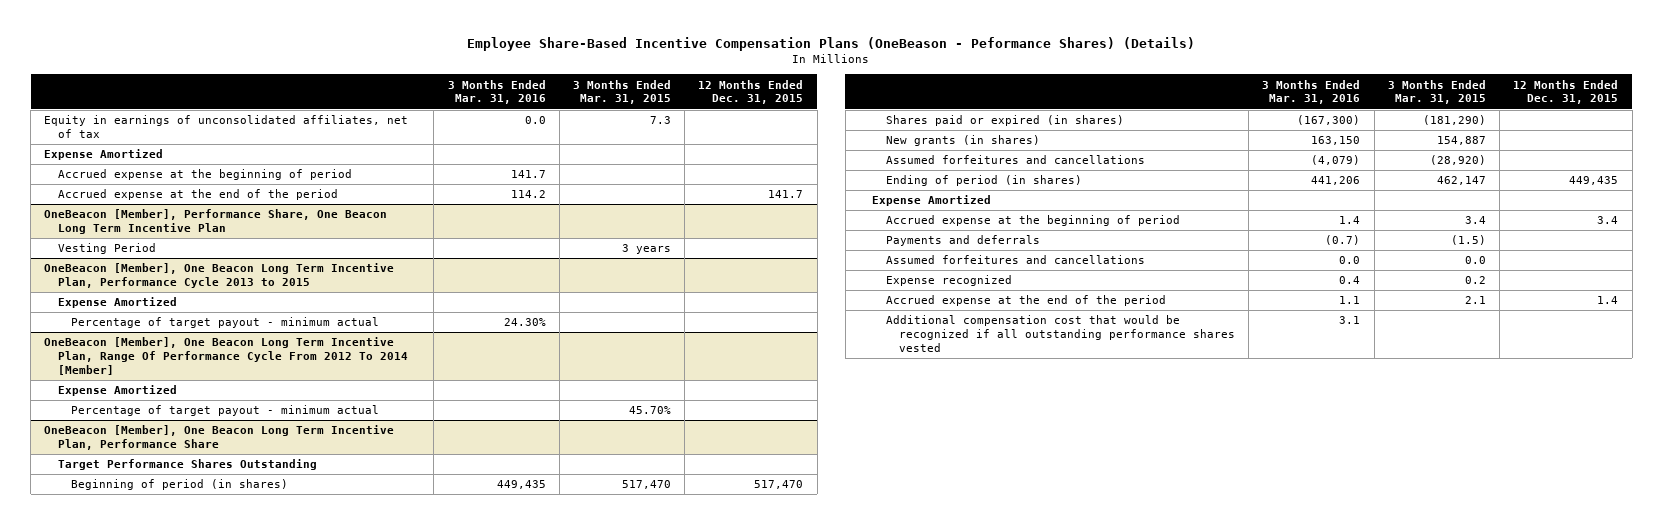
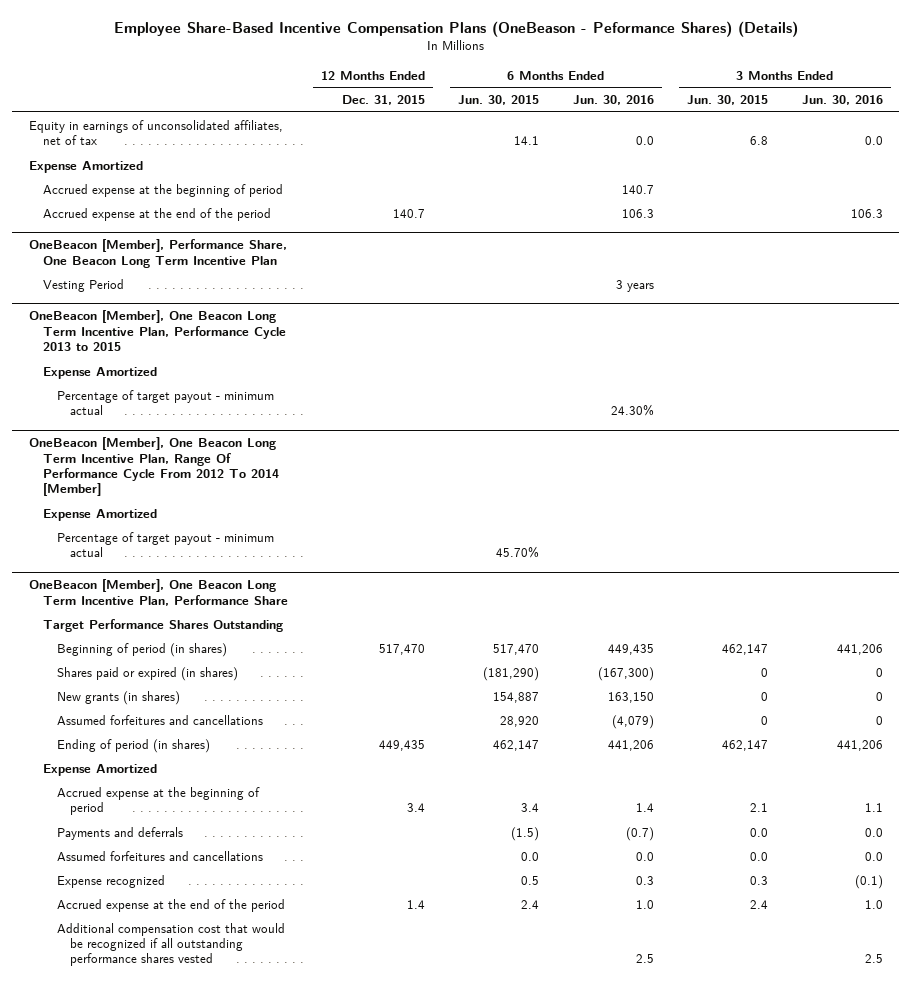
- | 3 Months Ended Mar. 31, 2016 | 3 Months Ended Mar. 31, 2015 | 12 Months Ended Dec. 31, 2015
+ | 12 Months Ended Dec. 31, 2015 | 6 Months Ended Jun. 30, 2015 | 6 Months Ended Jun. 30, 2016 | 3 Months Ended Jun. 30, 2015 | 3 Months Ended Jun. 30, 2016
- Accrued expense at the end of the period | 114.2 | | 141.7
+ Accrued expense at the end of the period | 140.7 | | 106.3 | | 106.3

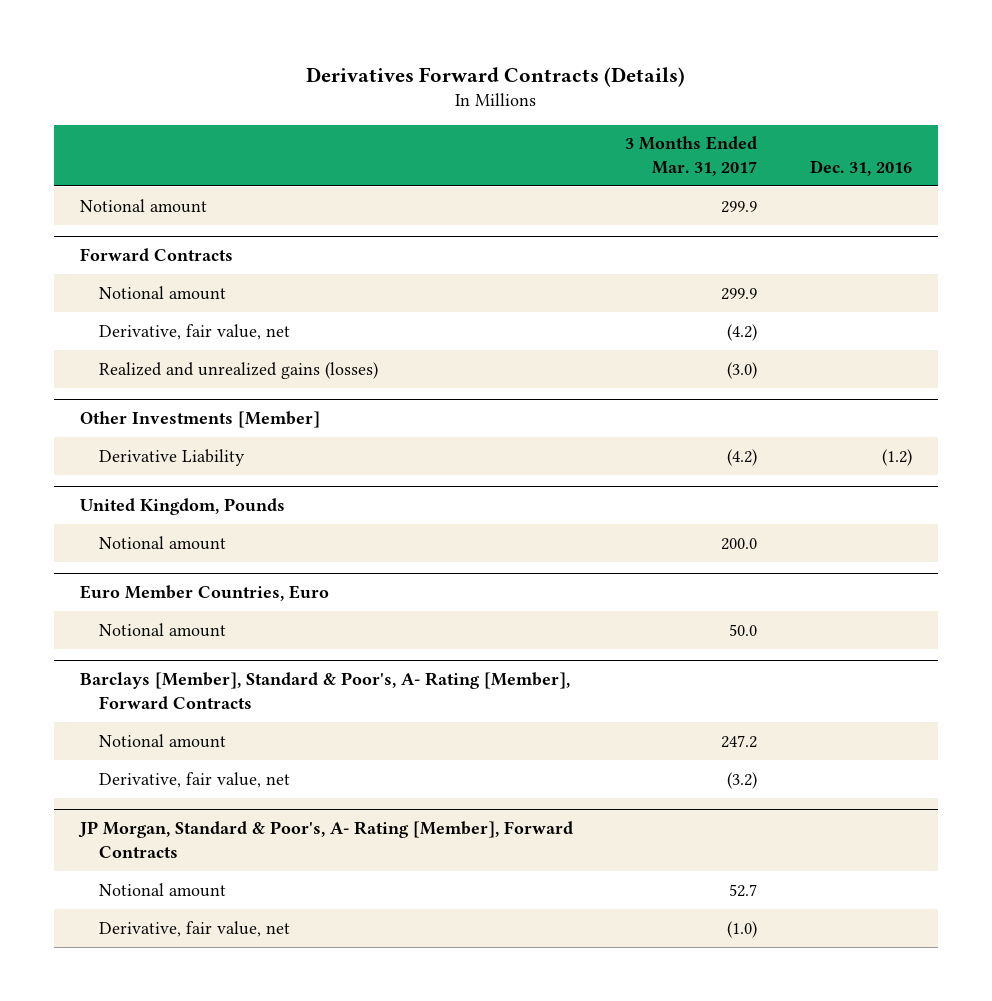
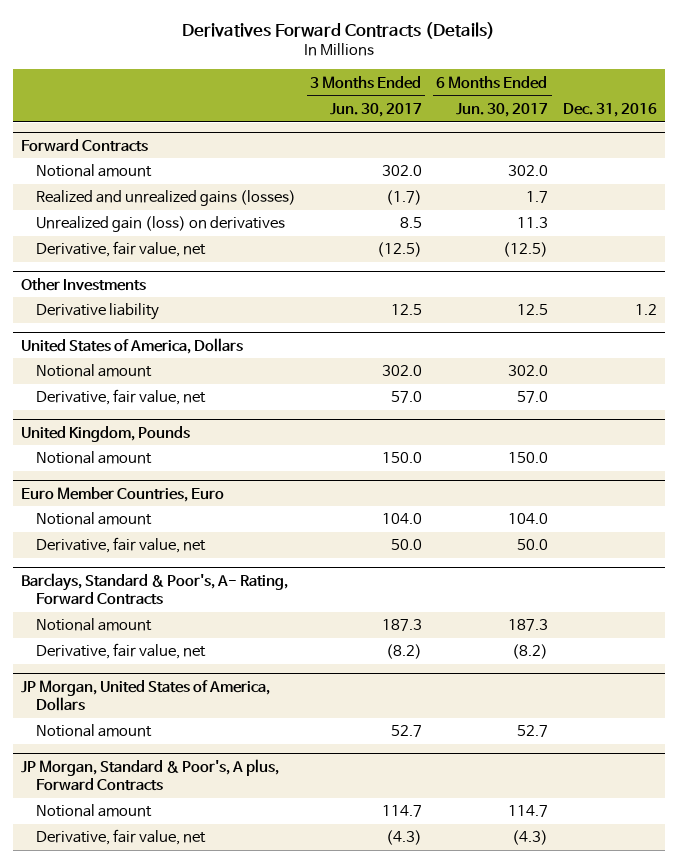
- | 3 Months Ended Mar. 31, 2017 | Dec. 31, 2016
+ | 3 Months Ended Jun. 30, 2017 | 6 Months Ended Jun. 30, 2017 | Dec. 31, 2016
- Notional amount | 299.9 |
- Other Investments [Member]
- Derivative Liability | (4.2) | (1.2)
@ Forward Contracts
+ Unrealized gain (loss) on derivatives | 8.5 | 11.3 |
moved down: Derivative, fair value, net | (12.5) | (12.5) |
+ Other Investments
+ Derivative liability | 12.5 | 12.5 | 1.2
+ United States of America, Dollars
+ Notional amount | 302.0 | 302.0 |
+ Derivative, fair value, net | 57.0 | 57.0 |
- Barclays [Member], Standard & Poor's, A- Rating [Member], Forward Contracts
@ Euro Member Countries, Euro
+ Derivative, fair value, net | 50.0 | 50.0 |
+ Barclays, Standard & Poor's, A- Rating, Forward Contracts
- JP Morgan, Standard & Poor's, A- Rating [Member], Forward Contracts
+ JP Morgan, United States of America, Dollars
+ Notional amount | 52.7 | 52.7 |
+ JP Morgan, Standard & Poor's, A plus, Forward Contracts

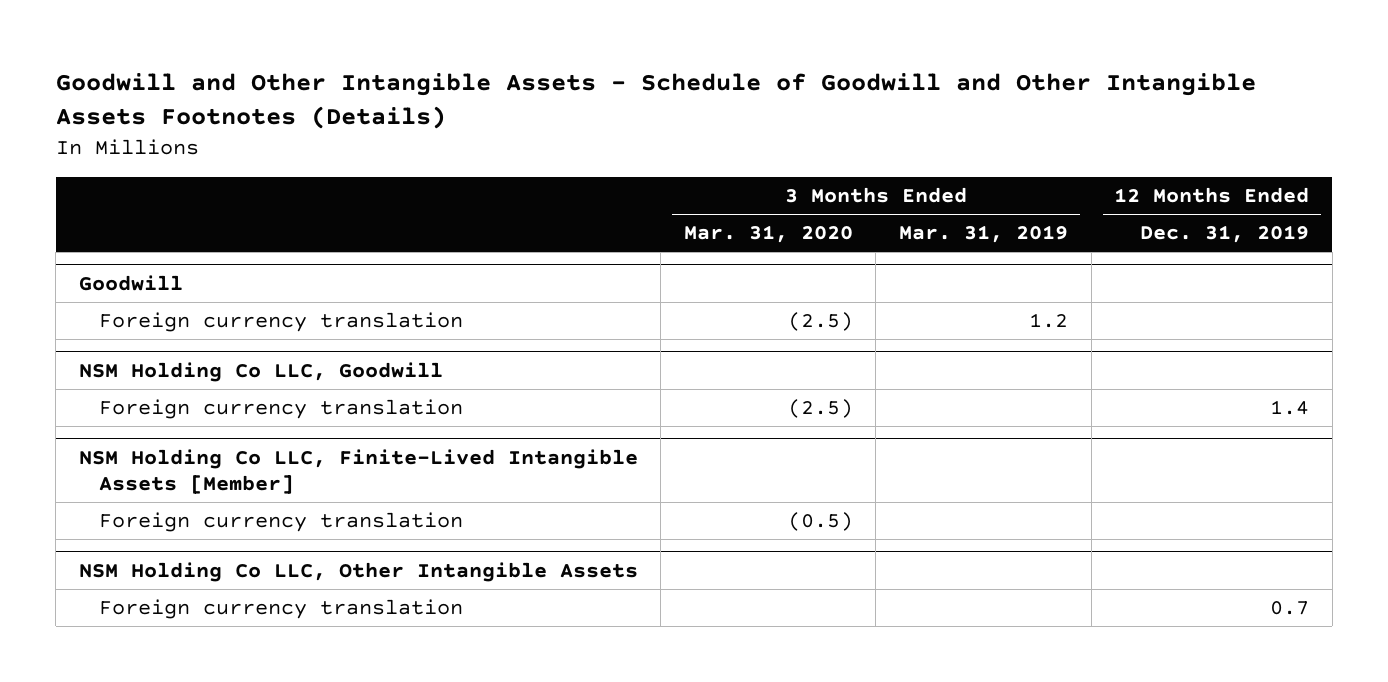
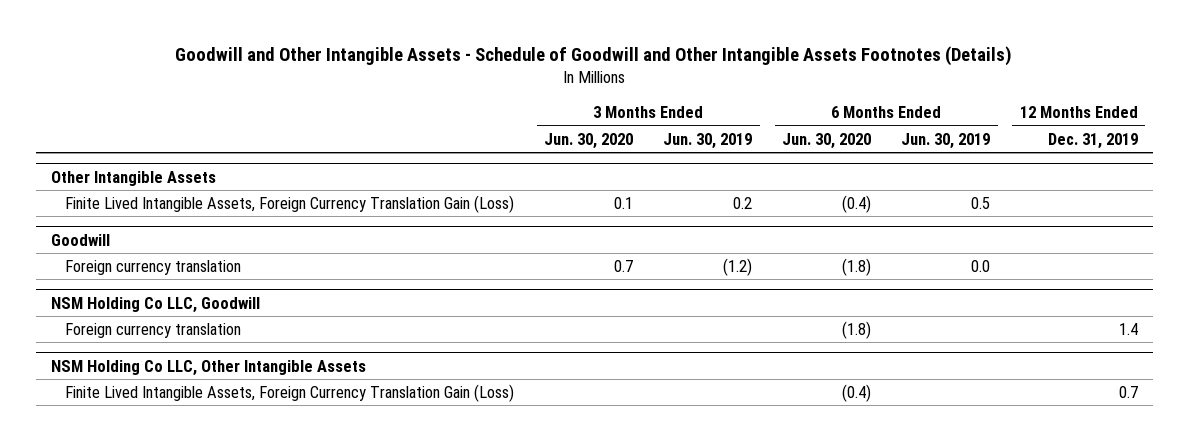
- | 3 Months Ended Mar. 31, 2020 | 3 Months Ended Mar. 31, 2019 | 12 Months Ended Dec. 31, 2019
+ | 3 Months Ended Jun. 30, 2020 | 3 Months Ended Jun. 30, 2019 | 6 Months Ended Jun. 30, 2020 | 6 Months Ended Jun. 30, 2019 | 12 Months Ended Dec. 31, 2019
+ Other Intangible Assets
+ Finite Lived Intangible Assets, Foreign Currency Translation Gain (Loss) | 0.1 | 0.2 | (0.4) | 0.5 |
- NSM Holding Co LLC, Finite-Lived Intangible Assets [Member]
- Foreign currency translation | (0.5) | |
@ NSM Holding Co LLC, Other Intangible Assets
- Foreign currency translation | | | 0.7
+ Finite Lived Intangible Assets, Foreign Currency Translation Gain (Loss) | | | (0.4) | | 0.7

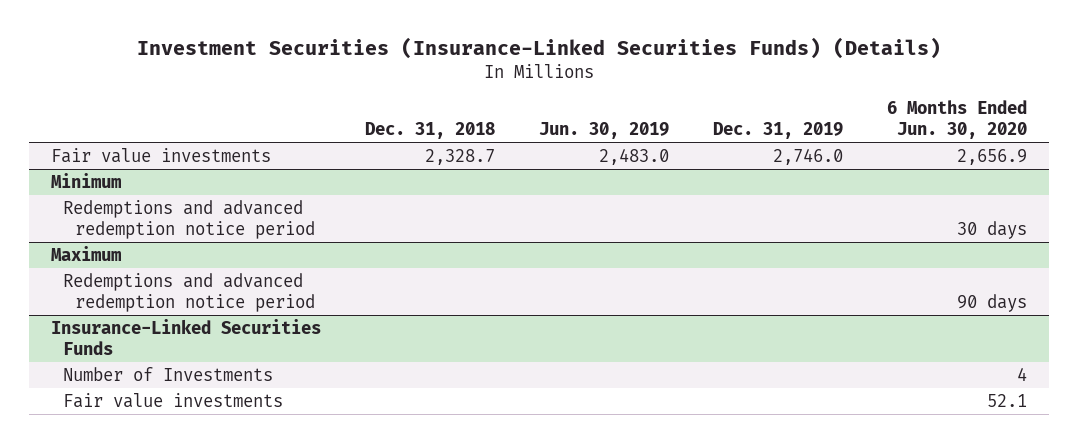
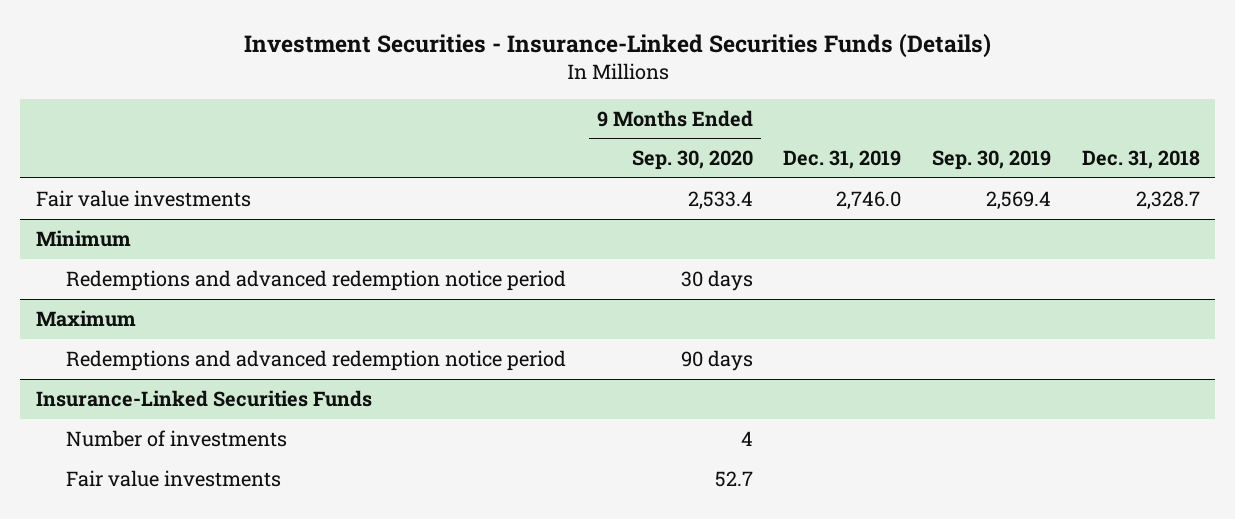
- Investment Securities (Insurance-Linked Securities Funds) (Details)
+ Investment Securities - Insurance-Linked Securities Funds (Details)
- | Dec. 31, 2018 | Jun. 30, 2019 | Dec. 31, 2019 | 6 Months Ended Jun. 30, 2020
+ | 9 Months Ended Sep. 30, 2020 | Dec. 31, 2019 | Sep. 30, 2019 | Dec. 31, 2018
@ Insurance-Linked Securities Funds
- Number of Investments | | | | 4
+ Number of investments | 4 | | |

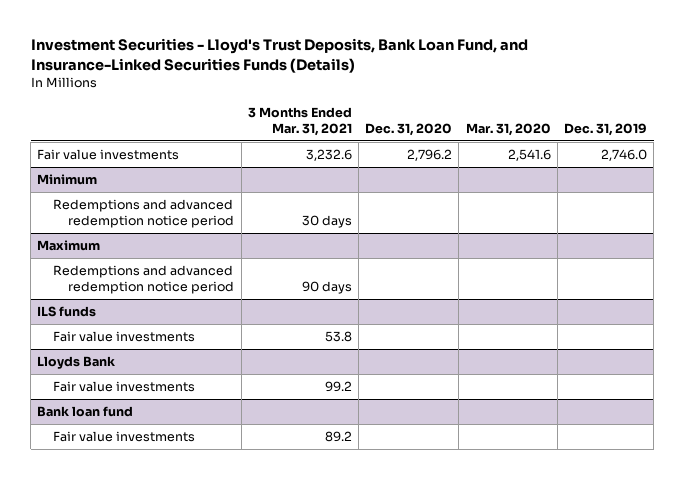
- Investment Securities - Insurance-Linked Securities Funds (Details)
+ Investment Securities - Lloyd's Trust Deposits, Bank Loan Fund, and Insurance-Linked Securities Funds (Details)
- | 9 Months Ended Sep. 30, 2020 | Dec. 31, 2019 | Sep. 30, 2019 | Dec. 31, 2018
+ | 3 Months Ended Mar. 31, 2021 | Dec. 31, 2020 | Mar. 31, 2020 | Dec. 31, 2019
- Insurance-Linked Securities Funds
- Number of investments | 4 | | |
+ ILS funds
+ Lloyds Bank
+ Fair value investments | 99.2 | | |
+ Bank loan fund
+ Fair value investments | 89.2 | | |

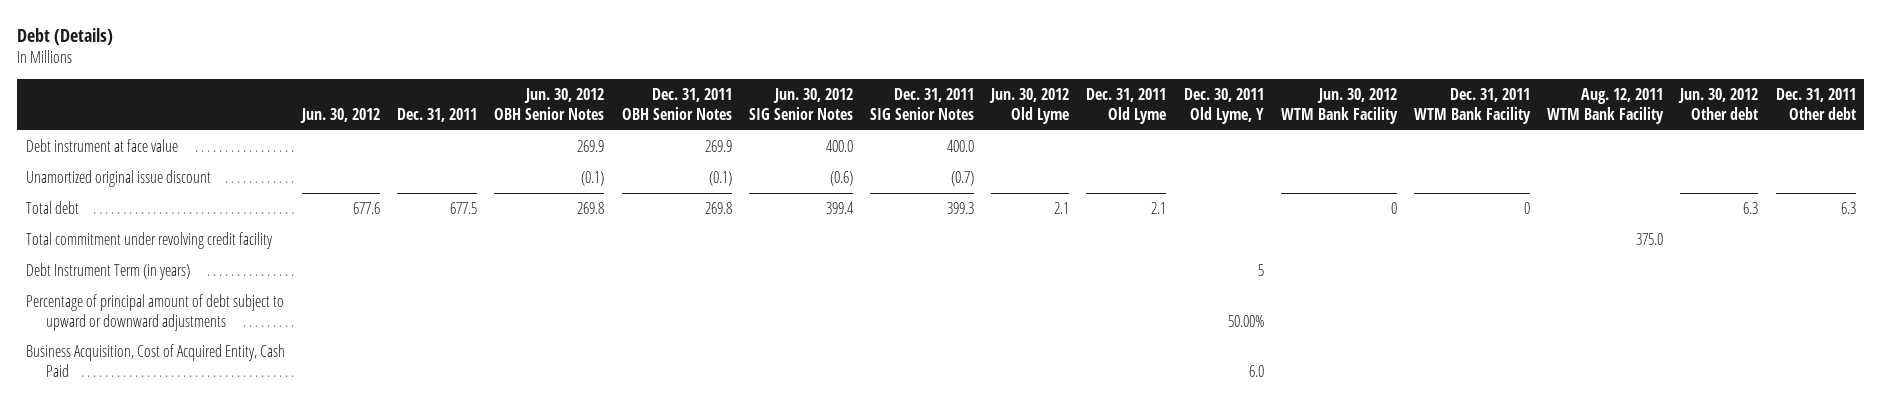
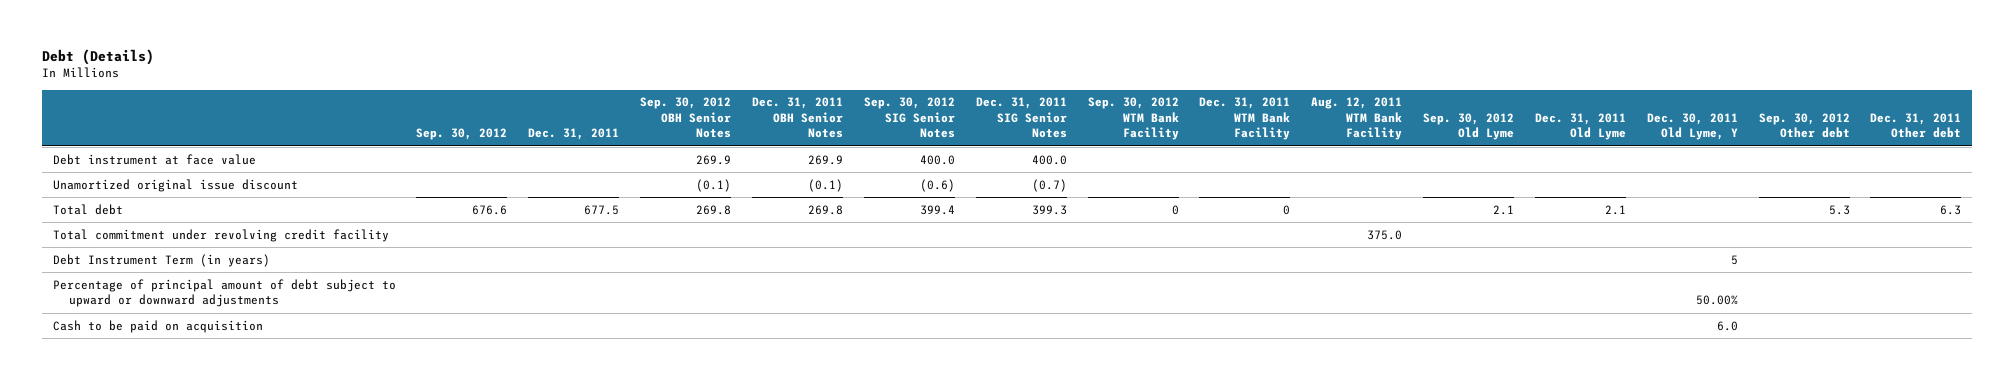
- | Jun. 30, 2012 | Dec. 31, 2011 | Jun. 30, 2012 OBH Senior Notes | Dec. 31, 2011 OBH Senior Notes | Jun. 30, 2012 SIG Senior Notes | Dec. 31, 2011 SIG Senior Notes | Jun. 30, 2012 Old Lyme | Dec. 31, 2011 Old Lyme | Dec. 30, 2011 Old Lyme, Y | Jun. 30, 2012 WTM Bank Facility | Dec. 31, 2011 WTM Bank Facility | Aug. 12, 2011 WTM Bank Facility | Jun. 30, 2012 Other debt | Dec. 31, 2011 Other debt
+ | Sep. 30, 2012 | Dec. 31, 2011 | Sep. 30, 2012 OBH Senior Notes | Dec. 31, 2011 OBH Senior Notes | Sep. 30, 2012 SIG Senior Notes | Dec. 31, 2011 SIG Senior Notes | Sep. 30, 2012 WTM Bank Facility | Dec. 31, 2011 WTM Bank Facility | Aug. 12, 2011 WTM Bank Facility | Sep. 30, 2012 Old Lyme | Dec. 31, 2011 Old Lyme | Dec. 30, 2011 Old Lyme, Y | Sep. 30, 2012 Other debt | Dec. 31, 2011 Other debt
- Business Acquisition, Cost of Acquired Entity, Cash Paid | | | | | | | | | 6.0 | | | | |
+ Cash to be paid on acquisition | | | | | | | | | | | | 6.0 | |

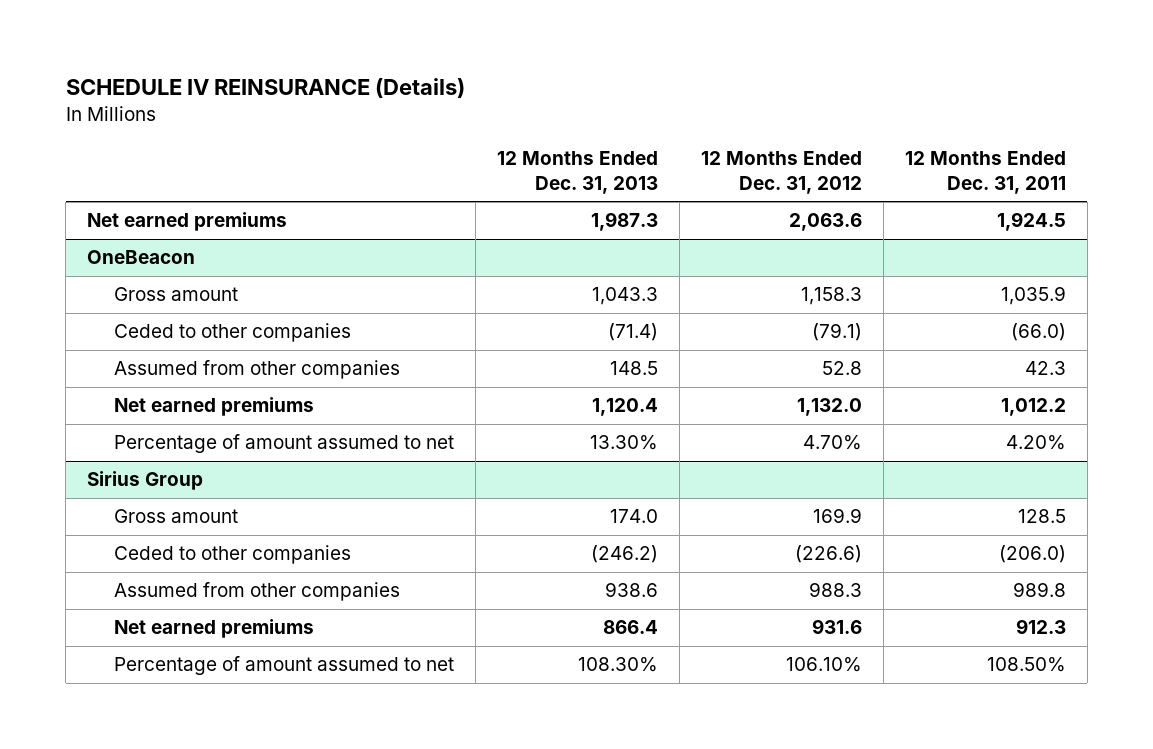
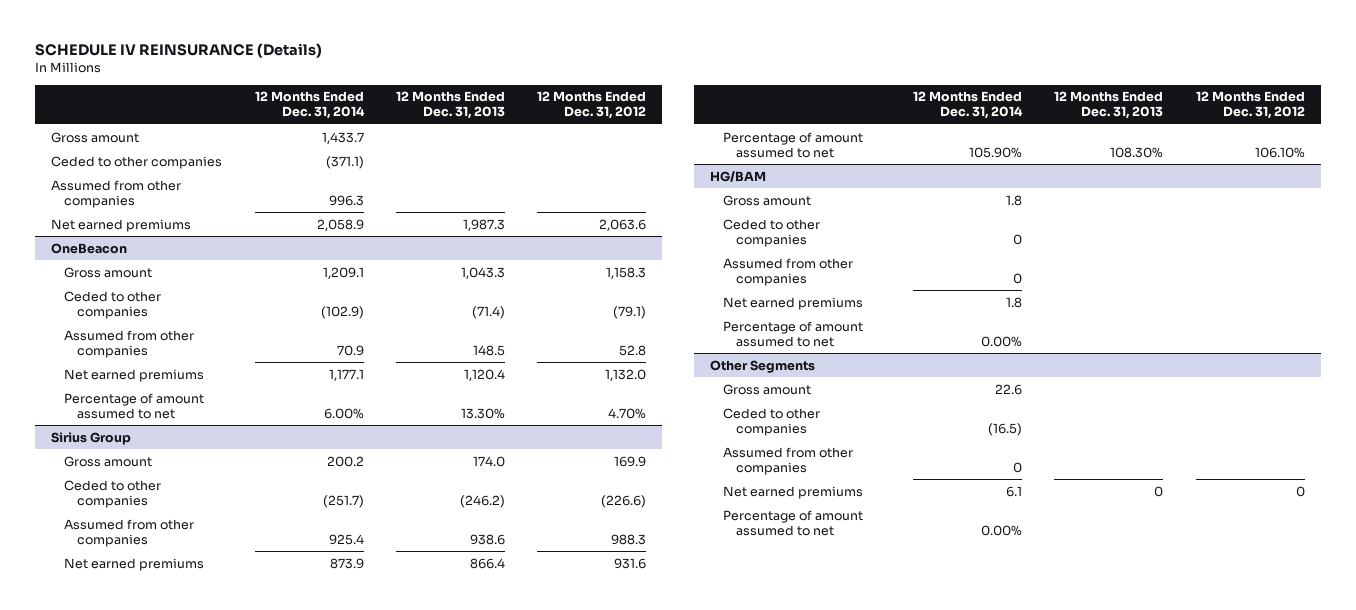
- | 12 Months Ended Dec. 31, 2013 | 12 Months Ended Dec. 31, 2012 | 12 Months Ended Dec. 31, 2011
+ | 12 Months Ended Dec. 31, 2014 | 12 Months Ended Dec. 31, 2013 | 12 Months Ended Dec. 31, 2012
+ Gross amount | 1,433.7 | |
+ Ceded to other companies | (371.1) | |
+ Assumed from other companies | 996.3 | |
+ HG/BAM
+ Gross amount | 1.8 | |
+ Ceded to other companies | 0 | |
+ Assumed from other companies | 0 | |
+ Net earned premiums | 1.8 | |
+ Percentage of amount assumed to net | 0.00% | |
+ Other Segments
+ Gross amount | 22.6 | |
+ Ceded to other companies | (16.5) | |
+ Assumed from other companies | 0 | |
+ Net earned premiums | 6.1 | 0 | 0
+ Percentage of amount assumed to net | 0.00% | |

